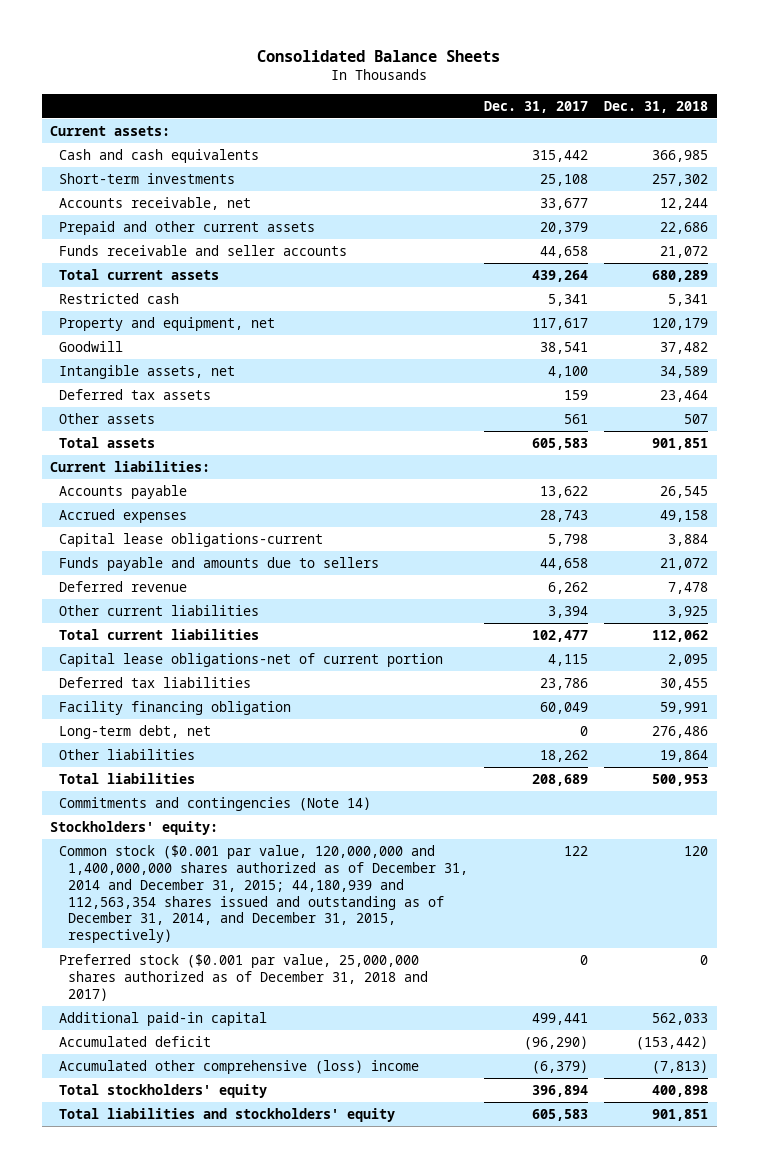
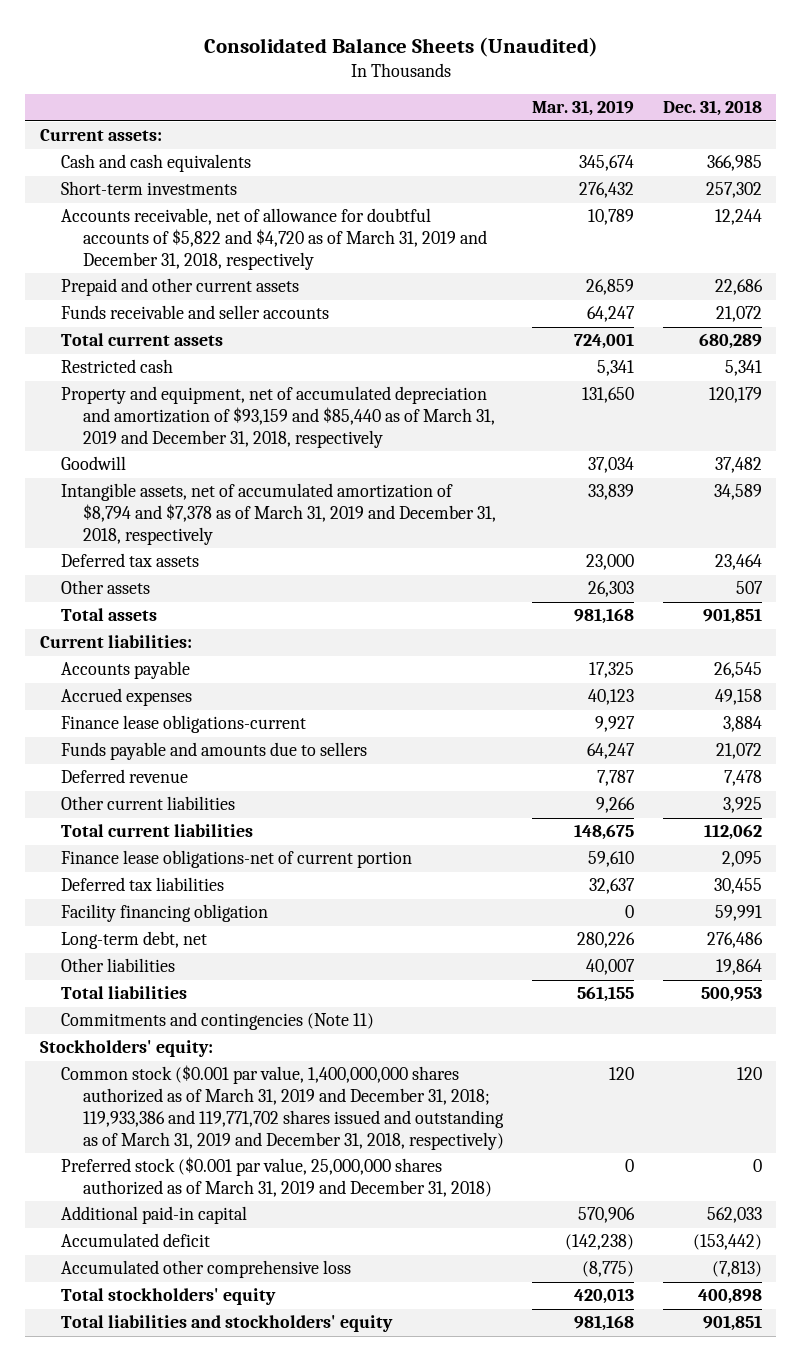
- Consolidated Balance Sheets
+ Consolidated Balance Sheets (Unaudited)
- | Dec. 31, 2017 | Dec. 31, 2018
+ | Mar. 31, 2019 | Dec. 31, 2018
- Accounts receivable, net | 33,677 | 12,244
+ Accounts receivable, net of allowance for doubtful accounts of $5,822 and $4,720 as of March 31, 2019 and December 31, 2018, respectively | 10,789 | 12,244
- Property and equipment, net | 117,617 | 120,179
+ Property and equipment, net of accumulated depreciation and amortization of $93,159 and $85,440 as of March 31, 2019 and December 31, 2018, respectively | 131,650 | 120,179
- Intangible assets, net | 4,100 | 34,589
+ Intangible assets, net of accumulated amortization of $8,794 and $7,378 as of March 31, 2019 and December 31, 2018, respectively | 33,839 | 34,589
- Capital lease obligations-current | 5,798 | 3,884
+ Finance lease obligations-current | 9,927 | 3,884
- Capital lease obligations-net of current portion | 4,115 | 2,095
+ Finance lease obligations-net of current portion | 59,610 | 2,095
- Commitments and contingencies (Note 14)
+ Commitments and contingencies (Note 11)
- Common stock ($0.001 par value, 120,000,000 and 1,400,000,000 shares authorized as of December 31, 2014 and December 31, 2015; 44,180,939 and 112,563,354 shares issued and outstanding as of December 31, 2014, and December 31, 2015, respectively) | 122 | 120
- Preferred stock ($0.001 par value, 25,000,000 shares authorized as of December 31, 2018 and 2017) | 0 | 0
+ Common stock ($0.001 par value, 1,400,000,000 shares authorized as of March 31, 2019 and December 31, 2018; 119,933,386 and 119,771,702 shares issued and outstanding as of March 31, 2019 and December 31, 2018, respectively) | 120 | 120
+ Preferred stock ($0.001 par value, 25,000,000 shares authorized as of March 31, 2019 and December 31, 2018) | 0 | 0
- Accumulated other comprehensive (loss) income | (6,379) | (7,813)
+ Accumulated other comprehensive loss | (8,775) | (7,813)

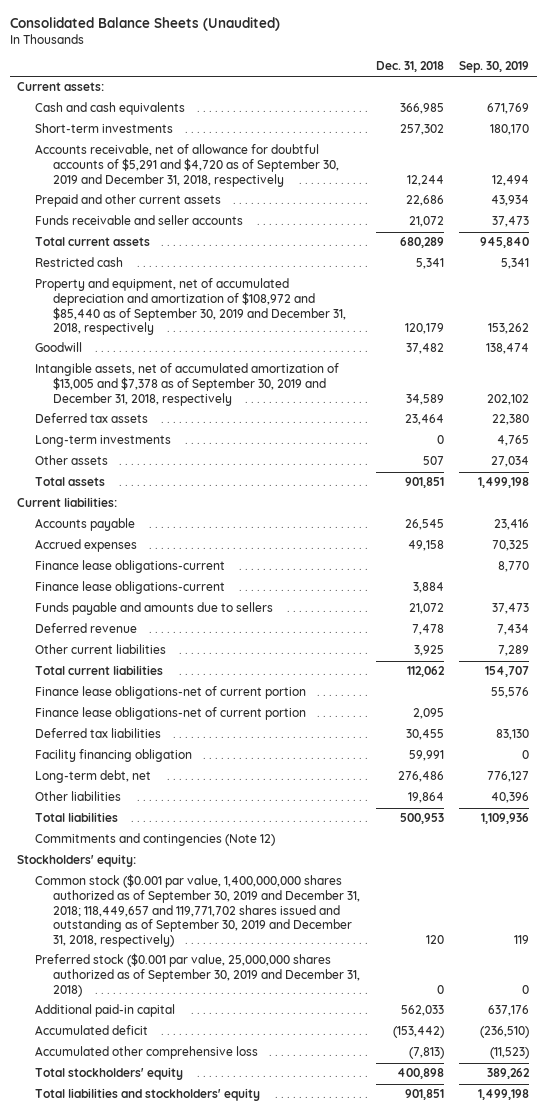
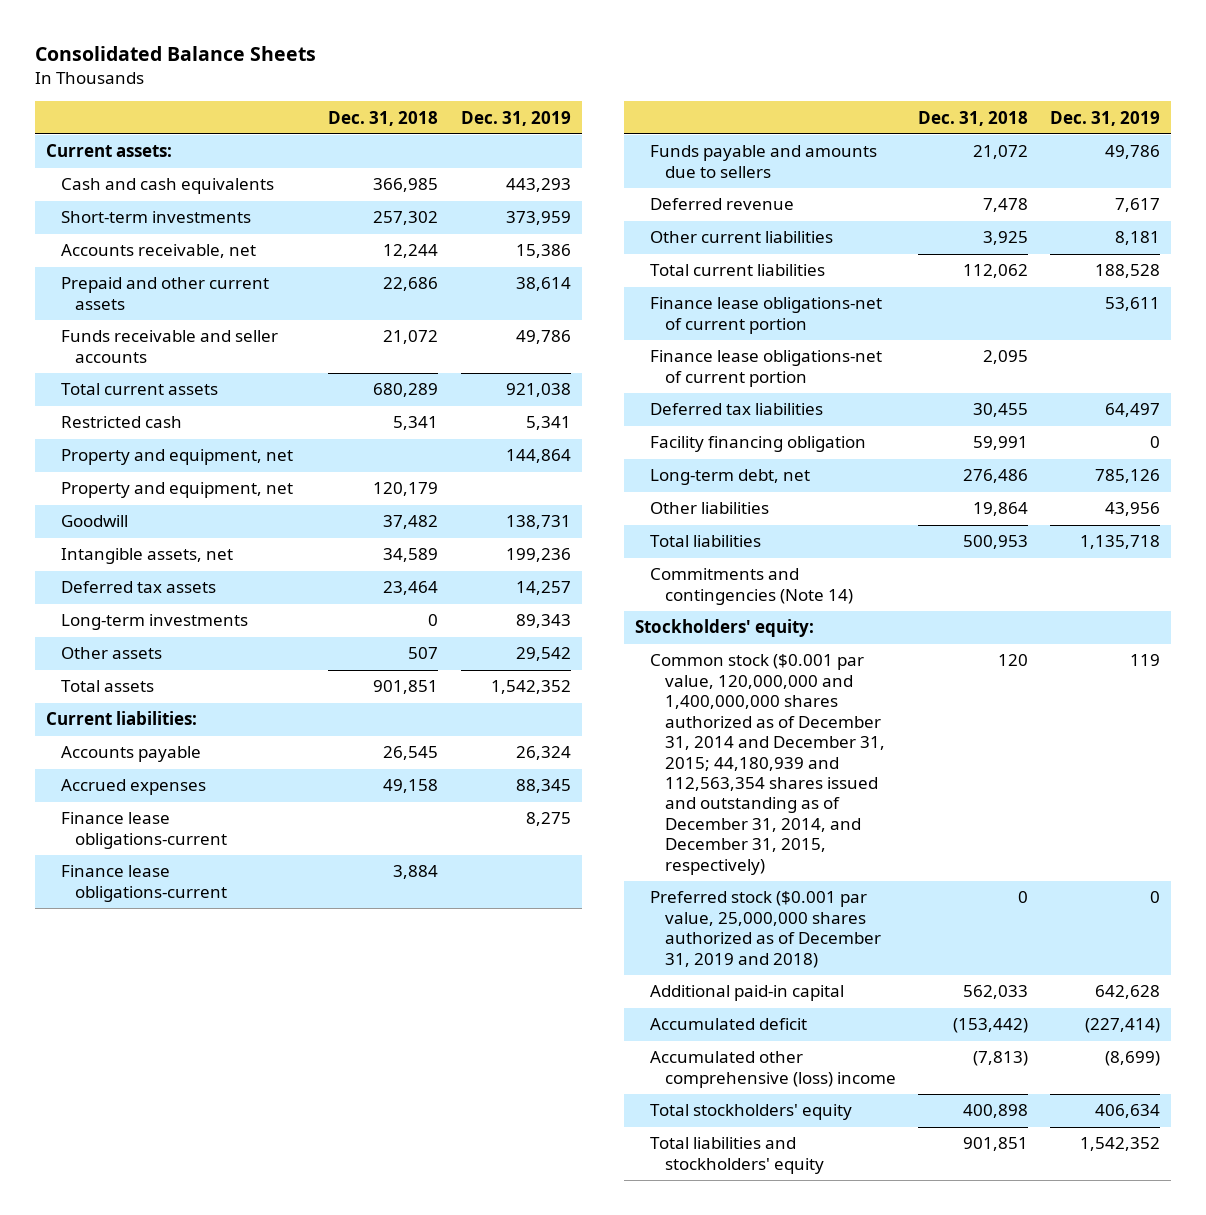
- Consolidated Balance Sheets (Unaudited)
+ Consolidated Balance Sheets
- | Dec. 31, 2018 | Sep. 30, 2019
+ | Dec. 31, 2018 | Dec. 31, 2019
- Accounts receivable, net of allowance for doubtful accounts of $5,291 and $4,720 as of September 30, 2019 and December 31, 2018, respectively | 12,244 | 12,494
+ Accounts receivable, net | 12,244 | 15,386
- Property and equipment, net of accumulated depreciation and amortization of $108,972 and $85,440 as of September 30, 2019 and December 31, 2018, respectively | 120,179 | 153,262
+ Property and equipment, net | | 144,864
+ Property and equipment, net | 120,179 |
- Intangible assets, net of accumulated amortization of $13,005 and $7,378 as of September 30, 2019 and December 31, 2018, respectively | 34,589 | 202,102
+ Intangible assets, net | 34,589 | 199,236
- Commitments and contingencies (Note 12)
+ Commitments and contingencies (Note 14)
- Common stock ($0.001 par value, 1,400,000,000 shares authorized as of September 30, 2019 and December 31, 2018; 118,449,657 and 119,771,702 shares issued and outstanding as of September 30, 2019 and December 31, 2018, respectively) | 120 | 119
- Preferred stock ($0.001 par value, 25,000,000 shares authorized as of September 30, 2019 and December 31, 2018) | 0 | 0
+ Common stock ($0.001 par value, 120,000,000 and 1,400,000,000 shares authorized as of December 31, 2014 and December 31, 2015; 44,180,939 and 112,563,354 shares issued and outstanding as of December 31, 2014, and December 31, 2015, respectively) | 120 | 119
+ Preferred stock ($0.001 par value, 25,000,000 shares authorized as of December 31, 2019 and 2018) | 0 | 0
- Accumulated other comprehensive loss | (7,813) | (11,523)
+ Accumulated other comprehensive (loss) income | (7,813) | (8,699)

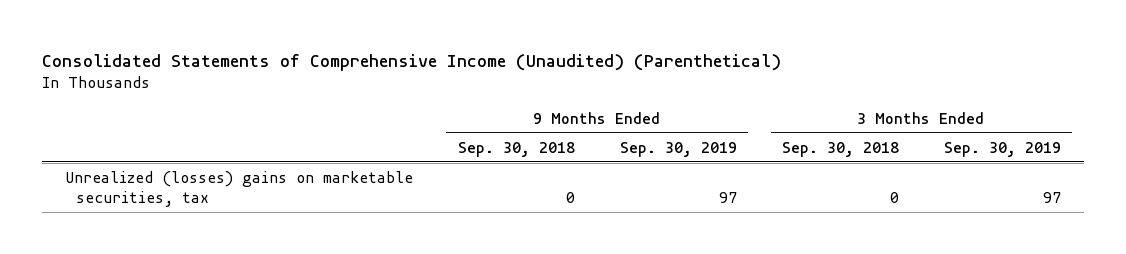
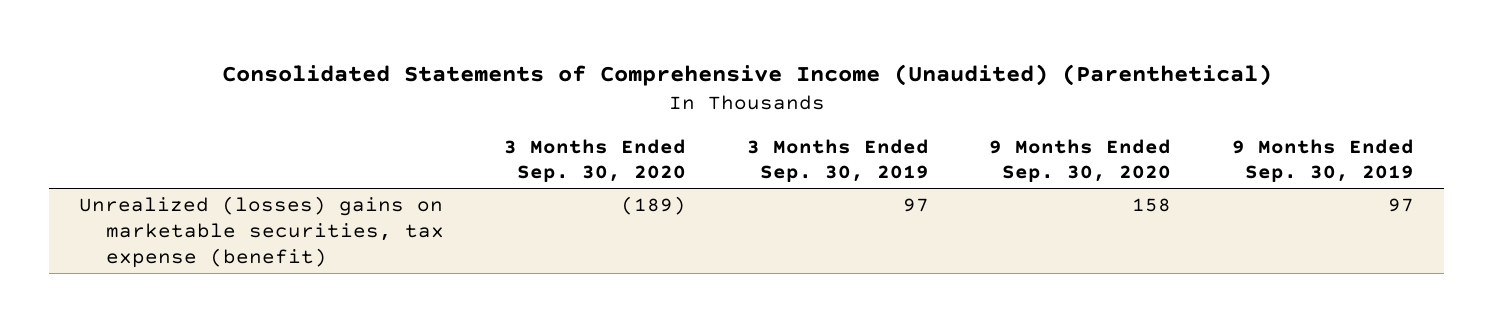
- | 9 Months Ended Sep. 30, 2018 | 9 Months Ended Sep. 30, 2019 | 3 Months Ended Sep. 30, 2018 | 3 Months Ended Sep. 30, 2019
+ | 3 Months Ended Sep. 30, 2020 | 3 Months Ended Sep. 30, 2019 | 9 Months Ended Sep. 30, 2020 | 9 Months Ended Sep. 30, 2019
- Unrealized (losses) gains on marketable securities, tax | 0 | 97 | 0 | 97
+ Unrealized (losses) gains on marketable securities, tax expense (benefit) | (189) | 97 | 158 | 97

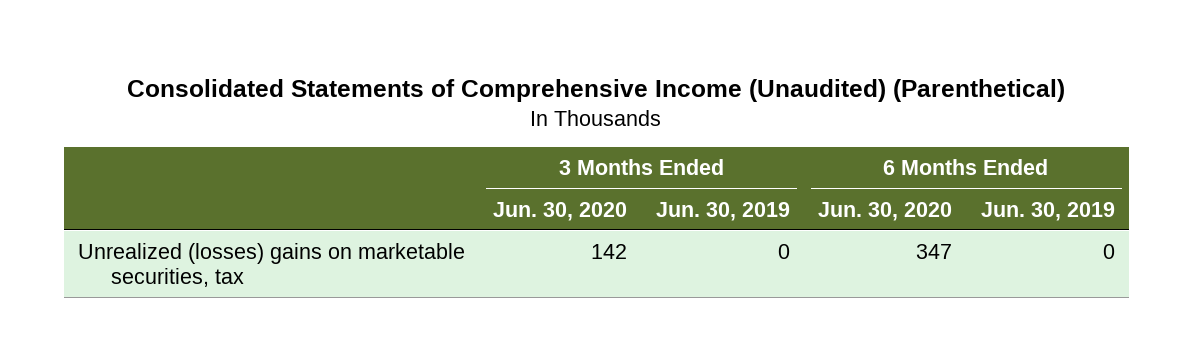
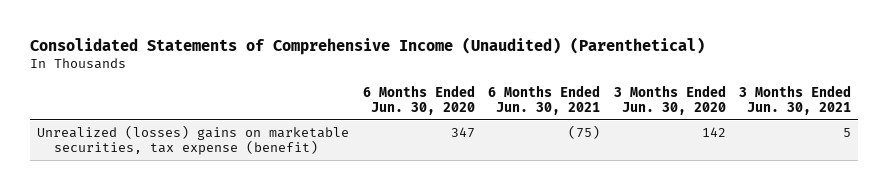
- | 3 Months Ended Jun. 30, 2020 | 3 Months Ended Jun. 30, 2019 | 6 Months Ended Jun. 30, 2020 | 6 Months Ended Jun. 30, 2019
+ | 6 Months Ended Jun. 30, 2020 | 6 Months Ended Jun. 30, 2021 | 3 Months Ended Jun. 30, 2020 | 3 Months Ended Jun. 30, 2021
- Unrealized (losses) gains on marketable securities, tax | 142 | 0 | 347 | 0
+ Unrealized (losses) gains on marketable securities, tax expense (benefit) | 347 | (75) | 142 | 5

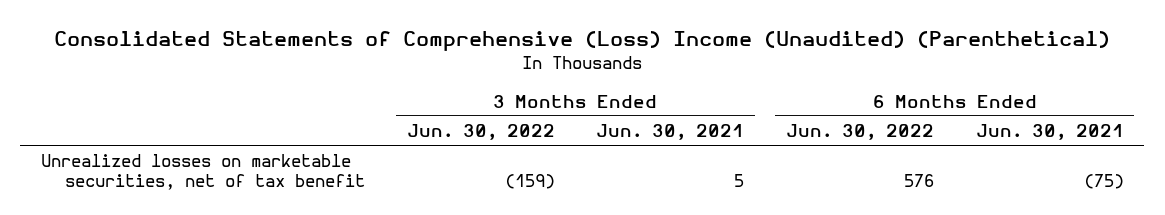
- Consolidated Statements of Comprehensive Income (Unaudited) (Parenthetical)
+ Consolidated Statements of Comprehensive (Loss) Income (Unaudited) (Parenthetical)
- | 6 Months Ended Jun. 30, 2020 | 6 Months Ended Jun. 30, 2021 | 3 Months Ended Jun. 30, 2020 | 3 Months Ended Jun. 30, 2021
+ | 3 Months Ended Jun. 30, 2022 | 3 Months Ended Jun. 30, 2021 | 6 Months Ended Jun. 30, 2022 | 6 Months Ended Jun. 30, 2021
- Unrealized (losses) gains on marketable securities, tax expense (benefit) | 347 | (75) | 142 | 5
+ Unrealized losses on marketable securities, net of tax benefit | (159) | 5 | 576 | (75)

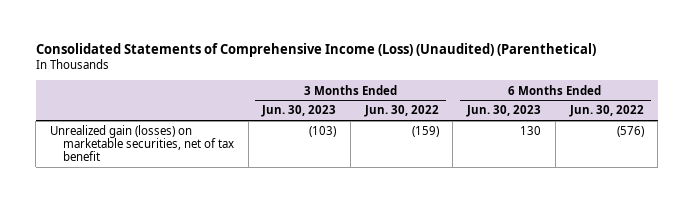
- Consolidated Statements of Comprehensive (Loss) Income (Unaudited) (Parenthetical)
+ Consolidated Statements of Comprehensive Income (Loss) (Unaudited) (Parenthetical)
- | 3 Months Ended Jun. 30, 2022 | 3 Months Ended Jun. 30, 2021 | 6 Months Ended Jun. 30, 2022 | 6 Months Ended Jun. 30, 2021
+ | 3 Months Ended Jun. 30, 2023 | 3 Months Ended Jun. 30, 2022 | 6 Months Ended Jun. 30, 2023 | 6 Months Ended Jun. 30, 2022
- Unrealized losses on marketable securities, net of tax benefit | (159) | 5 | 576 | (75)
+ Unrealized gain (losses) on marketable securities, net of tax benefit | (103) | (159) | 130 | (576)

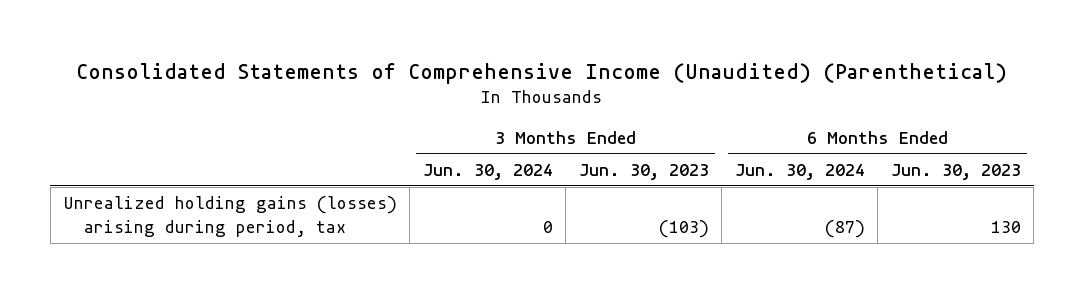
- Consolidated Statements of Comprehensive Income (Loss) (Unaudited) (Parenthetical)
+ Consolidated Statements of Comprehensive Income (Unaudited) (Parenthetical)
- | 3 Months Ended Jun. 30, 2023 | 3 Months Ended Jun. 30, 2022 | 6 Months Ended Jun. 30, 2023 | 6 Months Ended Jun. 30, 2022
+ | 3 Months Ended Jun. 30, 2024 | 3 Months Ended Jun. 30, 2023 | 6 Months Ended Jun. 30, 2024 | 6 Months Ended Jun. 30, 2023
- Unrealized gain (losses) on marketable securities, net of tax benefit | (103) | (159) | 130 | (576)
+ Unrealized holding gains (losses) arising during period, tax | 0 | (103) | (87) | 130

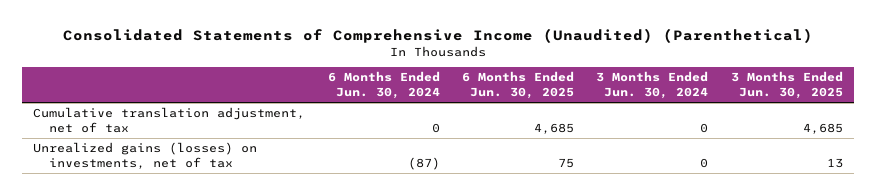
- | 3 Months Ended Jun. 30, 2024 | 3 Months Ended Jun. 30, 2023 | 6 Months Ended Jun. 30, 2024 | 6 Months Ended Jun. 30, 2023
+ | 6 Months Ended Jun. 30, 2024 | 6 Months Ended Jun. 30, 2025 | 3 Months Ended Jun. 30, 2024 | 3 Months Ended Jun. 30, 2025
- Unrealized holding gains (losses) arising during period, tax | 0 | (103) | (87) | 130
+ Cumulative translation adjustment, net of tax | 0 | 4,685 | 0 | 4,685
+ Unrealized gains (losses) on investments, net of tax | (87) | 75 | 0 | 13

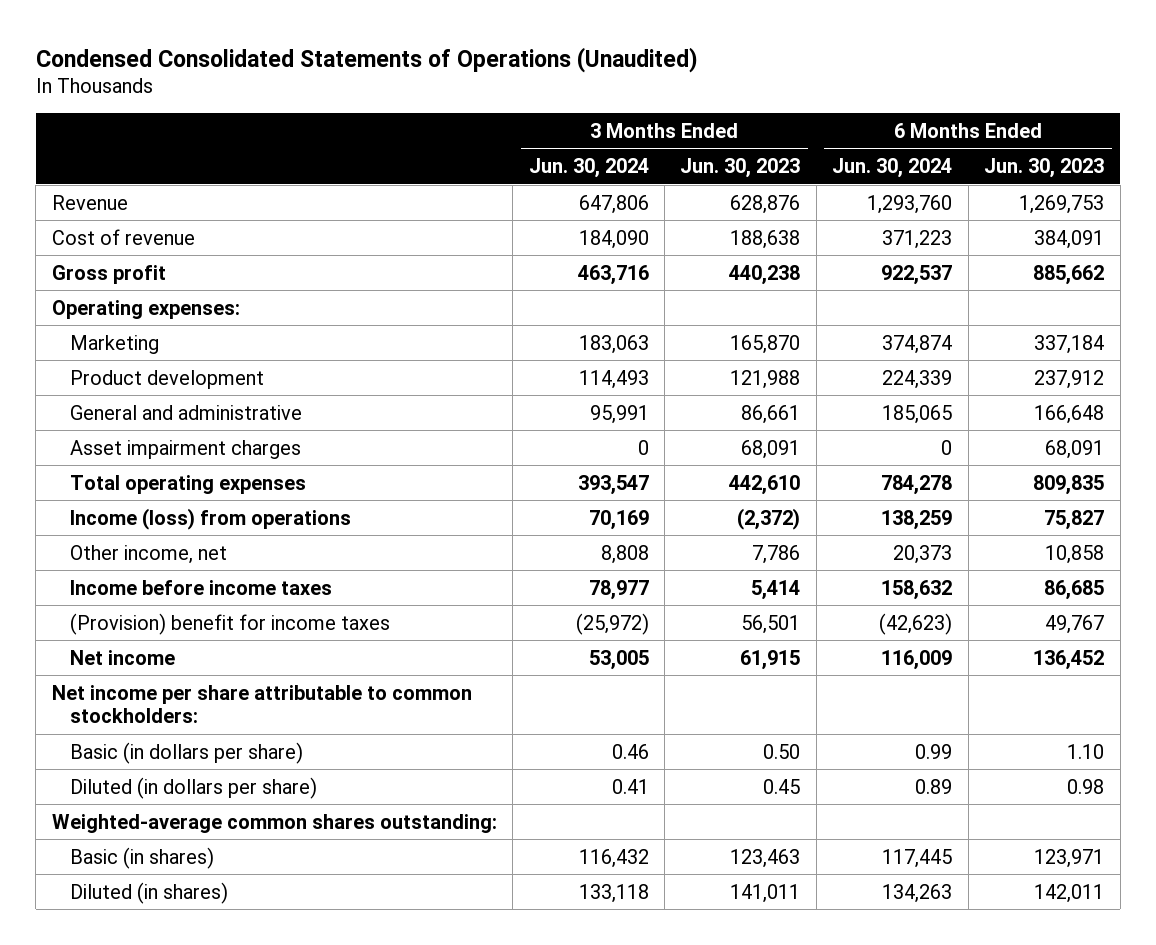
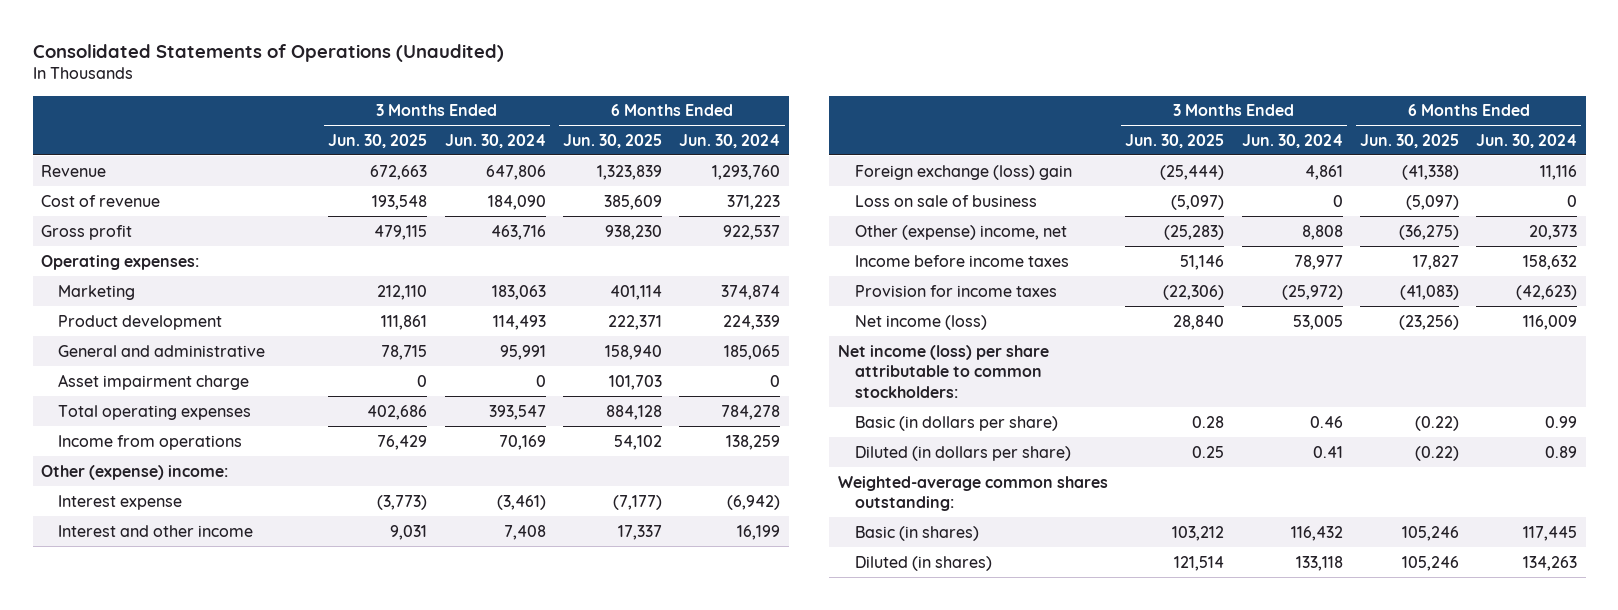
- Condensed Consolidated Statements of Operations (Unaudited)
+ Consolidated Statements of Operations (Unaudited)
- | 3 Months Ended Jun. 30, 2024 | 3 Months Ended Jun. 30, 2023 | 6 Months Ended Jun. 30, 2024 | 6 Months Ended Jun. 30, 2023
+ | 3 Months Ended Jun. 30, 2025 | 3 Months Ended Jun. 30, 2024 | 6 Months Ended Jun. 30, 2025 | 6 Months Ended Jun. 30, 2024
- Asset impairment charges | 0 | 68,091 | 0 | 68,091
+ Asset impairment charge | 0 | 0 | 101,703 | 0
- Income (loss) from operations | 70,169 | (2,372) | 138,259 | 75,827
- Other income, net | 8,808 | 7,786 | 20,373 | 10,858
+ Income from operations | 76,429 | 70,169 | 54,102 | 138,259
+ Other (expense) income:
+ Interest expense | (3,773) | (3,461) | (7,177) | (6,942)
+ Interest and other income | 9,031 | 7,408 | 17,337 | 16,199
+ Foreign exchange (loss) gain | (25,444) | 4,861 | (41,338) | 11,116
+ Loss on sale of business | (5,097) | 0 | (5,097) | 0
+ Other (expense) income, net | (25,283) | 8,808 | (36,275) | 20,373
- (Provision) benefit for income taxes | (25,972) | 56,501 | (42,623) | 49,767
- Net income | 53,005 | 61,915 | 116,009 | 136,452
- Net income per share attributable to common stockholders:
+ Provision for income taxes | (22,306) | (25,972) | (41,083) | (42,623)
+ Net income (loss) | 28,840 | 53,005 | (23,256) | 116,009
+ Net income (loss) per share attributable to common stockholders:

